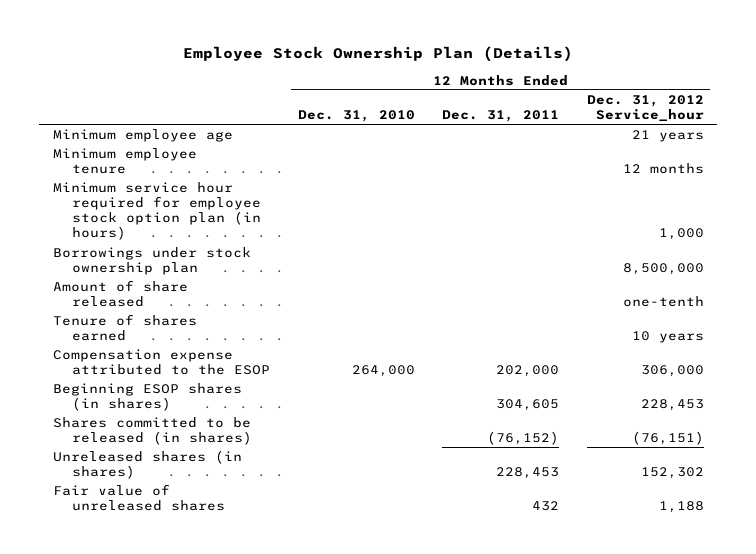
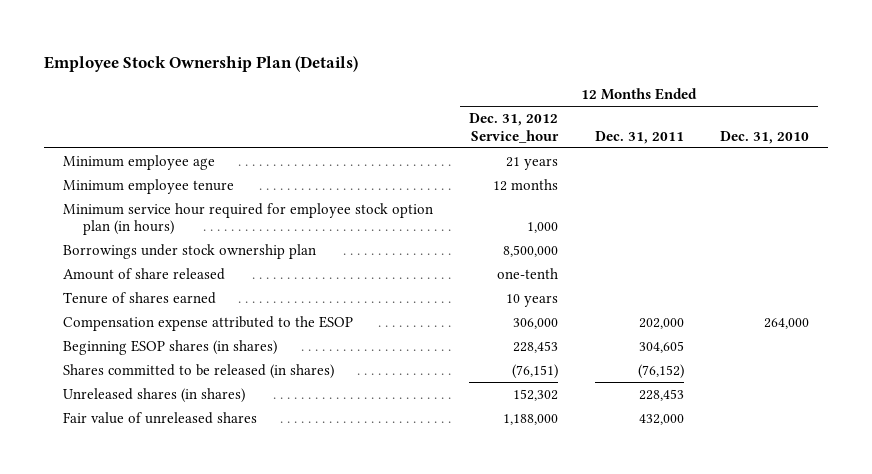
- | 12 Months Ended Dec. 31, 2010 | 12 Months Ended Dec. 31, 2011 | 12 Months Ended Dec. 31, 2012 Service_hour
+ | 12 Months Ended Dec. 31, 2012 Service_hour | 12 Months Ended Dec. 31, 2011 | 12 Months Ended Dec. 31, 2010
- Fair value of unreleased shares | | 432 | 1,188
+ Fair value of unreleased shares | 1,188,000 | 432,000 |

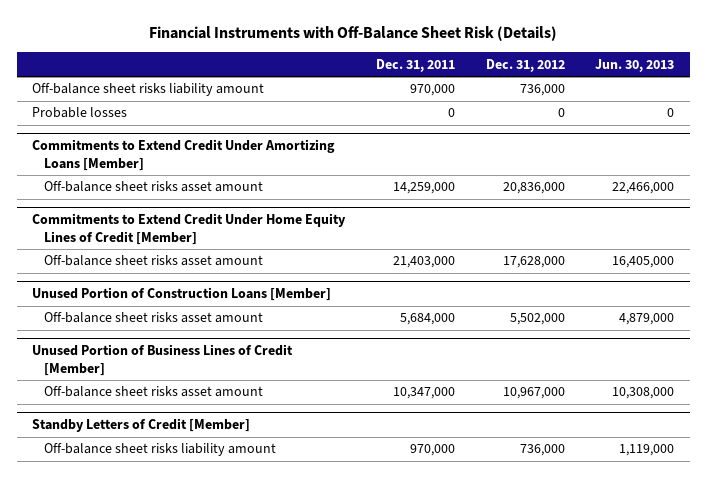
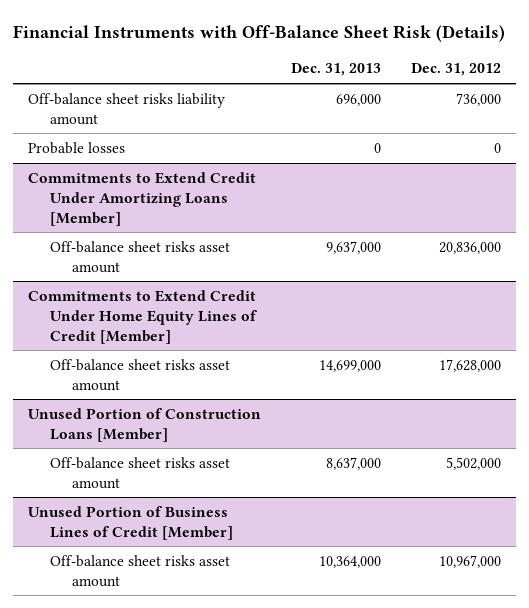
- | Dec. 31, 2011 | Dec. 31, 2012 | Jun. 30, 2013
+ | Dec. 31, 2013 | Dec. 31, 2012
- Standby Letters of Credit [Member]
- Off-balance sheet risks liability amount | 970,000 | 736,000 | 1,119,000

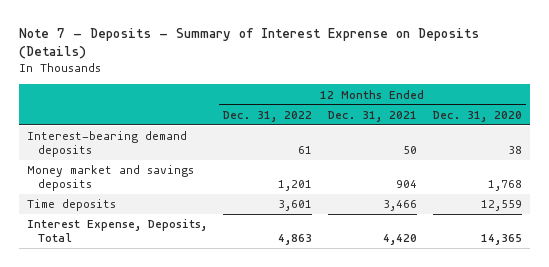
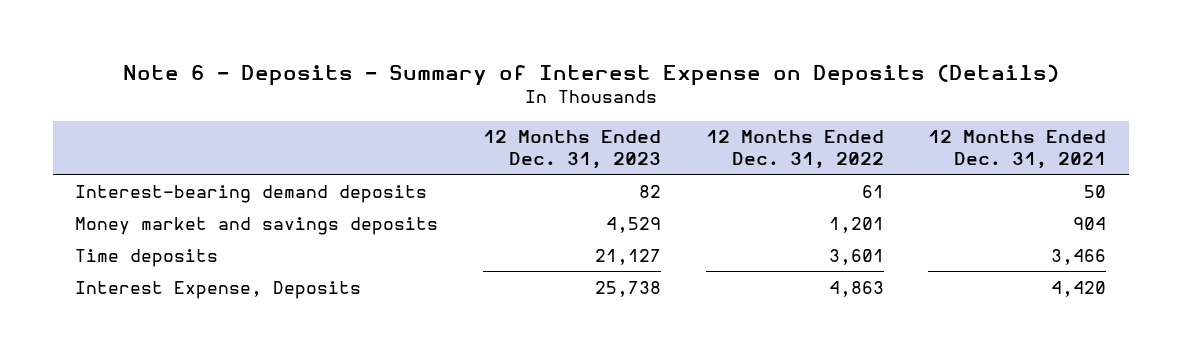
- Note 7 - Deposits - Summary of Interest Exprense on Deposits (Details)
+ Note 6 - Deposits - Summary of Interest Expense on Deposits (Details)
- | 12 Months Ended Dec. 31, 2022 | 12 Months Ended Dec. 31, 2021 | 12 Months Ended Dec. 31, 2020
+ | 12 Months Ended Dec. 31, 2023 | 12 Months Ended Dec. 31, 2022 | 12 Months Ended Dec. 31, 2021
- Interest Expense, Deposits, Total | 4,863 | 4,420 | 14,365
+ Interest Expense, Deposits | 25,738 | 4,863 | 4,420

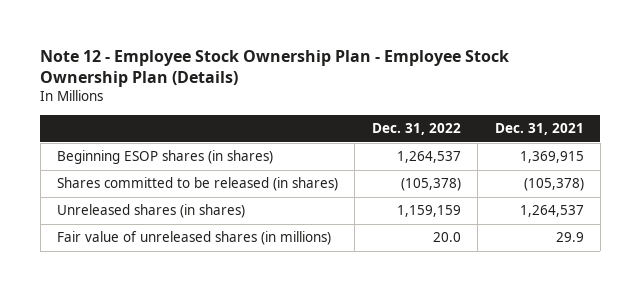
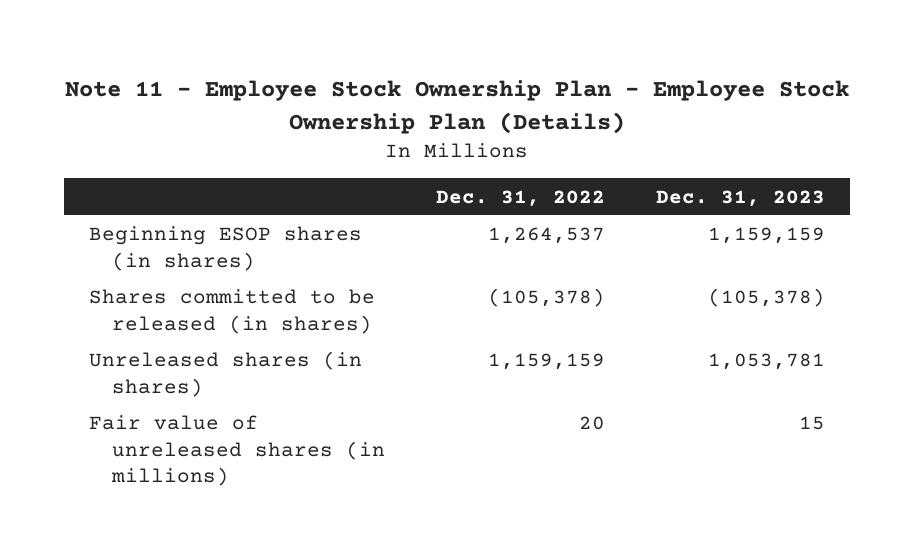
- Note 12 - Employee Stock Ownership Plan - Employee Stock Ownership Plan (Details)
+ Note 11 - Employee Stock Ownership Plan - Employee Stock Ownership Plan (Details)
- | Dec. 31, 2022 | Dec. 31, 2021
+ | Dec. 31, 2022 | Dec. 31, 2023
- Fair value of unreleased shares (in millions) | 20.0 | 29.9
+ Fair value of unreleased shares (in millions) | 20 | 15

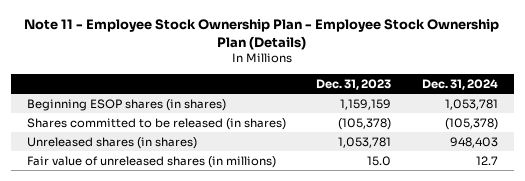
- | Dec. 31, 2022 | Dec. 31, 2023
+ | Dec. 31, 2023 | Dec. 31, 2024
- Fair value of unreleased shares (in millions) | 20 | 15
+ Fair value of unreleased shares (in millions) | 15.0 | 12.7

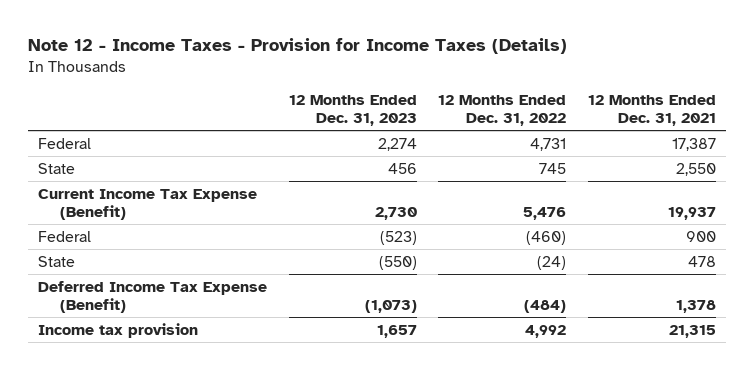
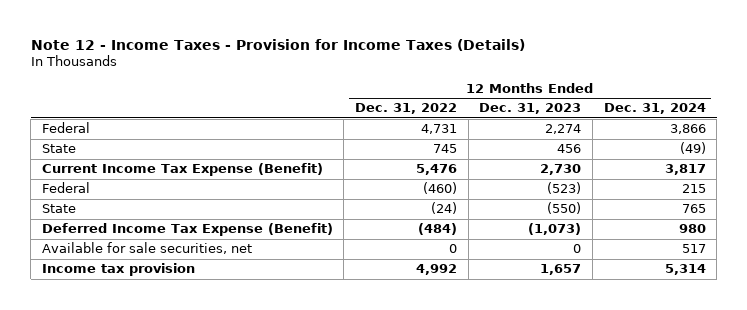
- | 12 Months Ended Dec. 31, 2023 | 12 Months Ended Dec. 31, 2022 | 12 Months Ended Dec. 31, 2021
+ | 12 Months Ended Dec. 31, 2022 | 12 Months Ended Dec. 31, 2023 | 12 Months Ended Dec. 31, 2024
+ Available for sale securities, net | 0 | 0 | 517

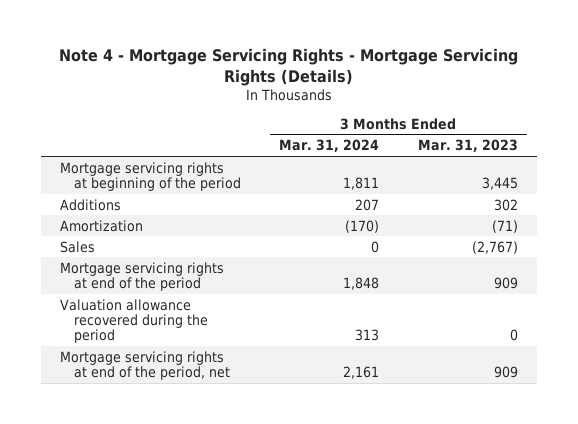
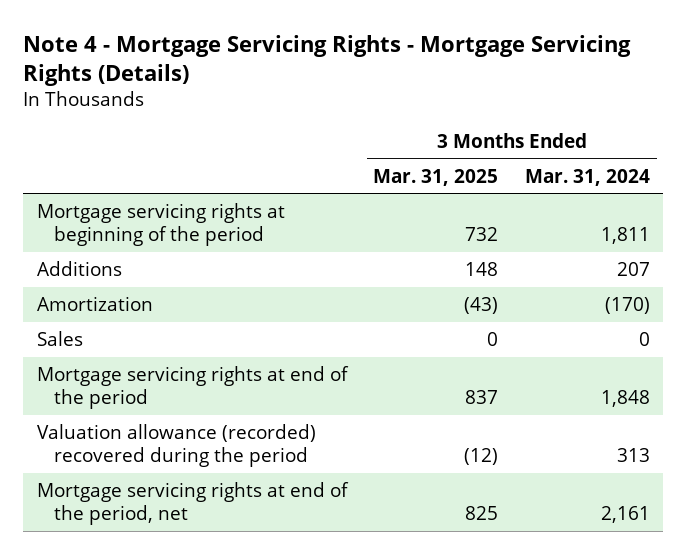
- | 3 Months Ended Mar. 31, 2024 | 3 Months Ended Mar. 31, 2023
+ | 3 Months Ended Mar. 31, 2025 | 3 Months Ended Mar. 31, 2024
- Valuation allowance recovered during the period | 313 | 0
+ Valuation allowance (recorded) recovered during the period | (12) | 313

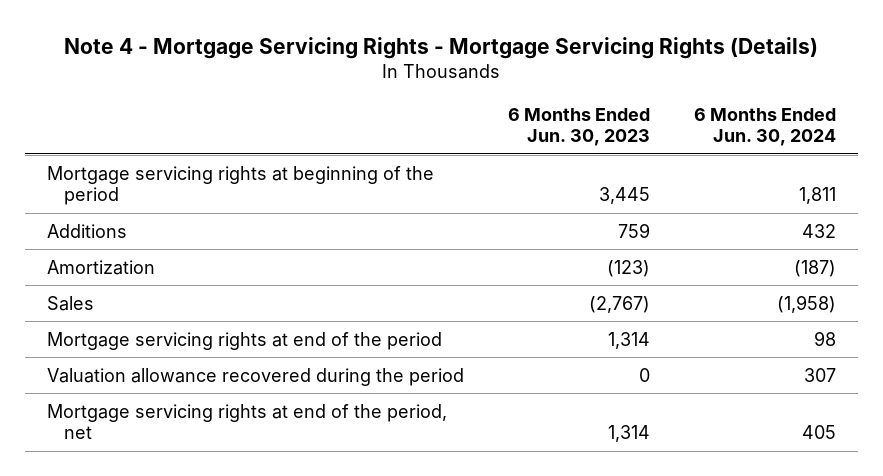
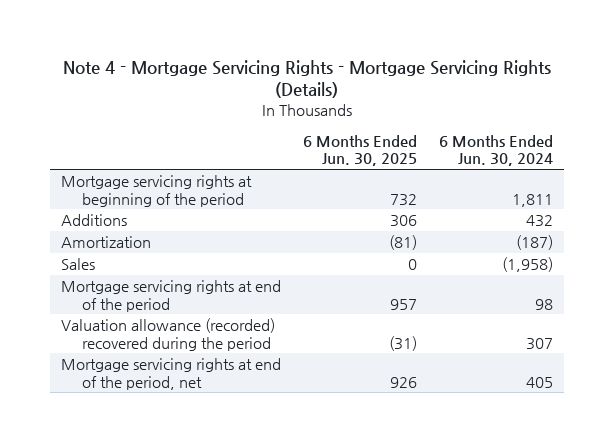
- | 6 Months Ended Jun. 30, 2023 | 6 Months Ended Jun. 30, 2024
+ | 6 Months Ended Jun. 30, 2025 | 6 Months Ended Jun. 30, 2024
- Valuation allowance recovered during the period | 0 | 307
+ Valuation allowance (recorded) recovered during the period | (31) | 307

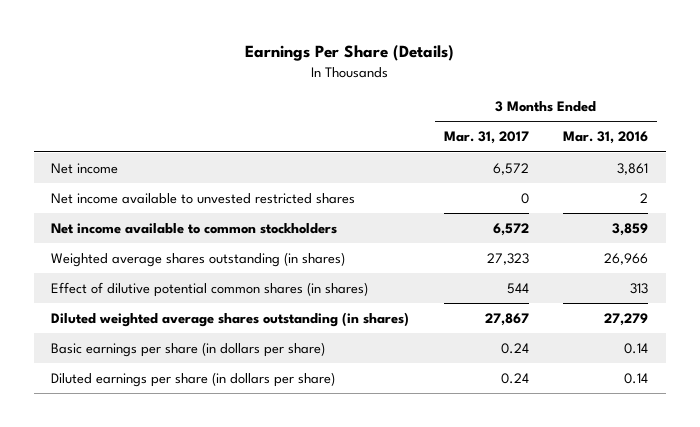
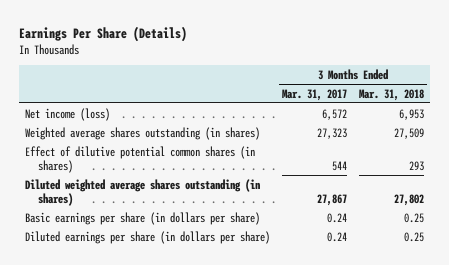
- | 3 Months Ended Mar. 31, 2017 | 3 Months Ended Mar. 31, 2016
+ | 3 Months Ended Mar. 31, 2017 | 3 Months Ended Mar. 31, 2018
- Net income | 6,572 | 3,861
- Net income available to unvested restricted shares | 0 | 2
- Net income available to common stockholders | 6,572 | 3,859
+ Net income (loss) | 6,572 | 6,953

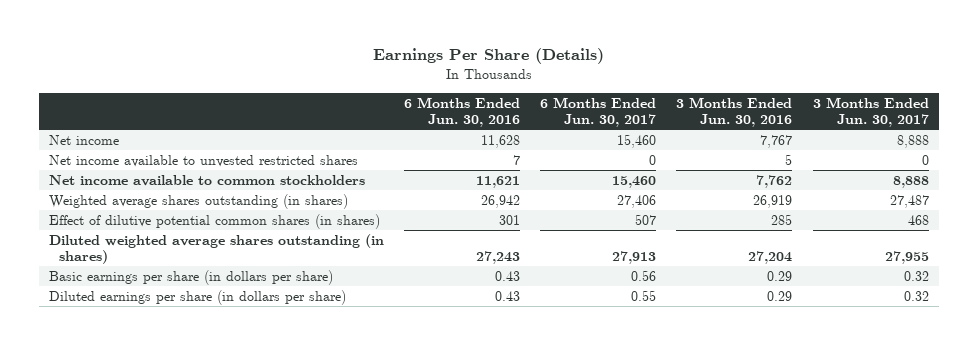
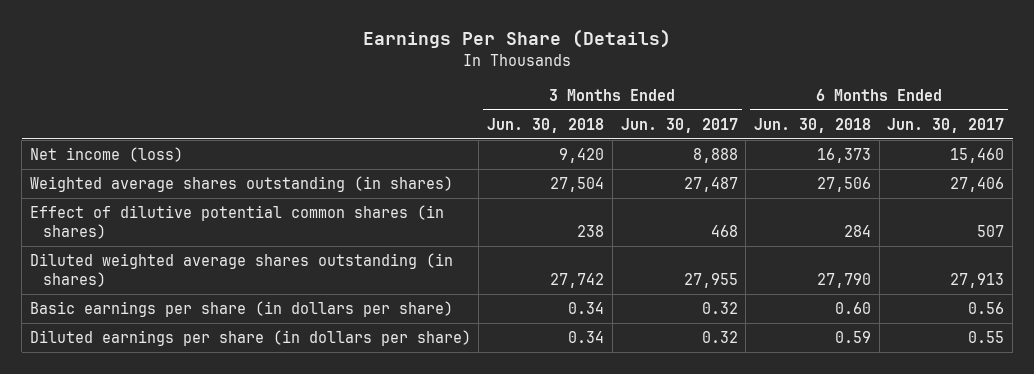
- | 6 Months Ended Jun. 30, 2016 | 6 Months Ended Jun. 30, 2017 | 3 Months Ended Jun. 30, 2016 | 3 Months Ended Jun. 30, 2017
+ | 3 Months Ended Jun. 30, 2018 | 3 Months Ended Jun. 30, 2017 | 6 Months Ended Jun. 30, 2018 | 6 Months Ended Jun. 30, 2017
- Net income | 11,628 | 15,460 | 7,767 | 8,888
- Net income available to unvested restricted shares | 7 | 0 | 5 | 0
- Net income available to common stockholders | 11,621 | 15,460 | 7,762 | 8,888
+ Net income (loss) | 9,420 | 8,888 | 16,373 | 15,460

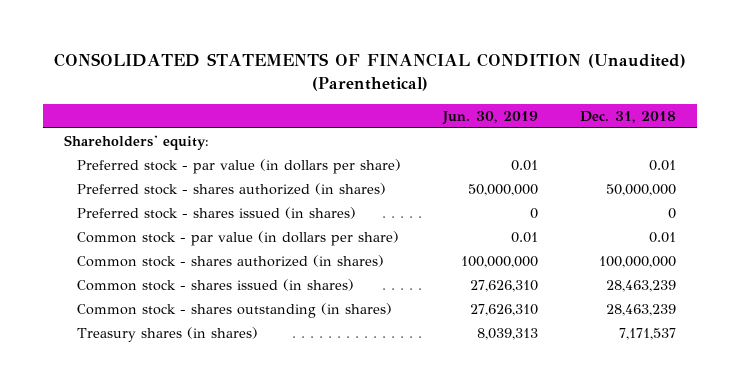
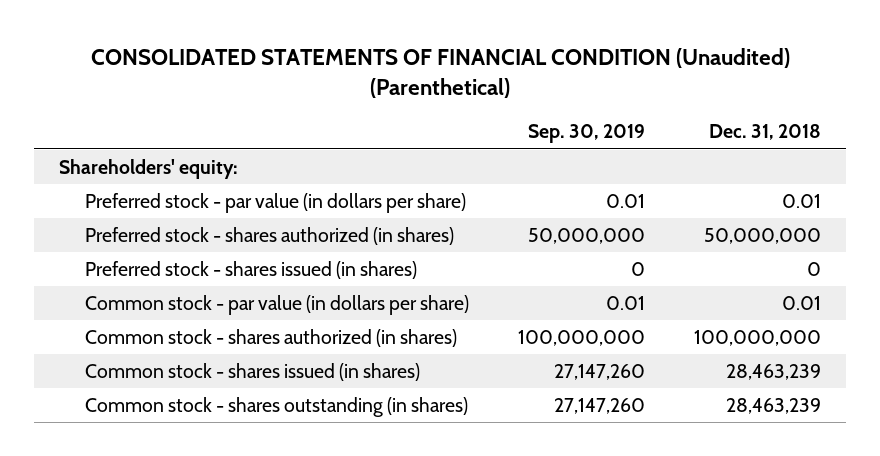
- | Jun. 30, 2019 | Dec. 31, 2018
+ | Sep. 30, 2019 | Dec. 31, 2018
- Treasury shares (in shares) | 8,039,313 | 7,171,537

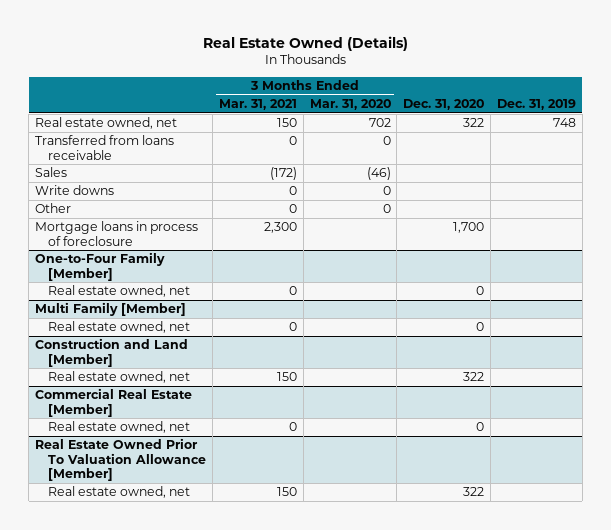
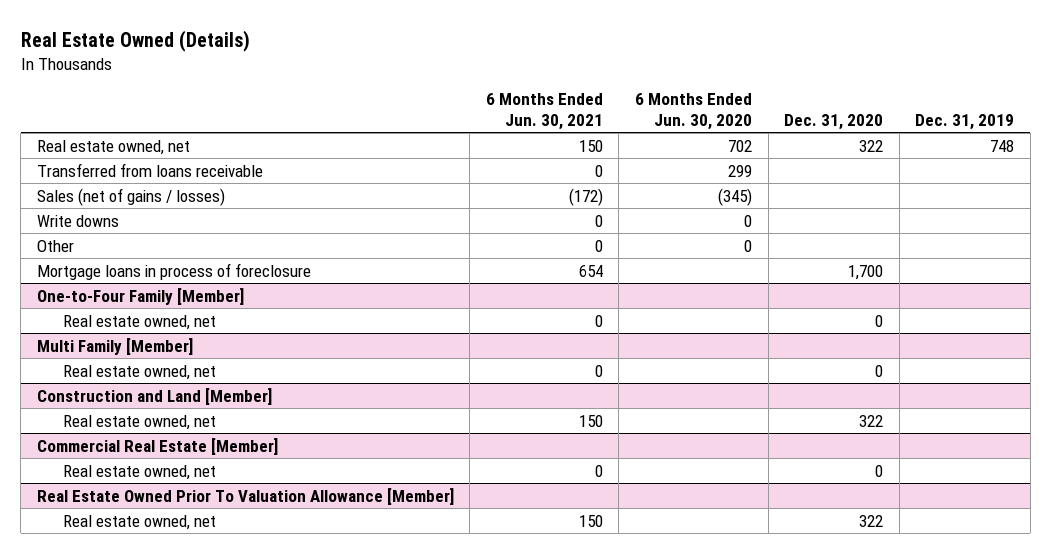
- | 3 Months Ended Mar. 31, 2021 | 3 Months Ended Mar. 31, 2020 | Dec. 31, 2020 | Dec. 31, 2019
+ | 6 Months Ended Jun. 30, 2021 | 6 Months Ended Jun. 30, 2020 | Dec. 31, 2020 | Dec. 31, 2019
- Sales | (172) | (46) | |
+ Sales (net of gains / losses) | (172) | (345) | |

